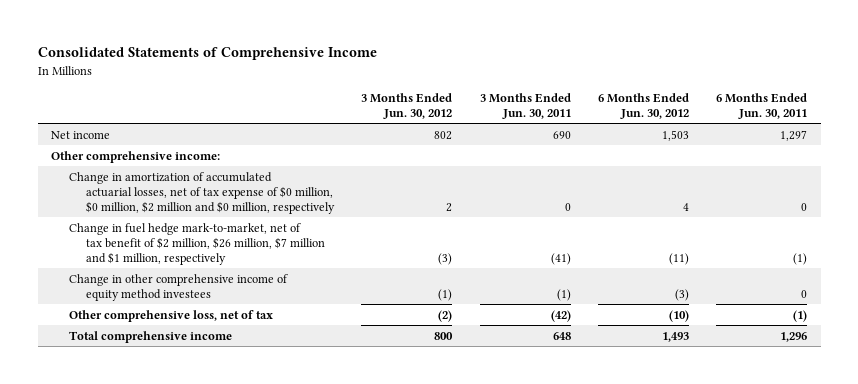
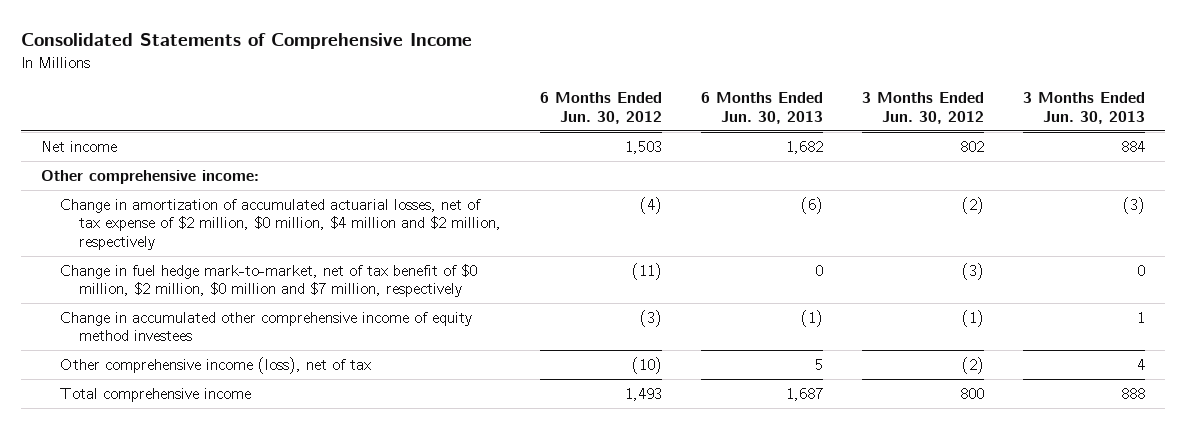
- | 3 Months Ended Jun. 30, 2012 | 3 Months Ended Jun. 30, 2011 | 6 Months Ended Jun. 30, 2012 | 6 Months Ended Jun. 30, 2011
+ | 6 Months Ended Jun. 30, 2012 | 6 Months Ended Jun. 30, 2013 | 3 Months Ended Jun. 30, 2012 | 3 Months Ended Jun. 30, 2013
- Change in amortization of accumulated actuarial losses, net of tax expense of $0 million, $0 million, $2 million and $0 million, respectively | 2 | 0 | 4 | 0
- Change in fuel hedge mark-to-market, net of tax benefit of $2 million, $26 million, $7 million and $1 million, respectively | (3) | (41) | (11) | (1)
- Change in other comprehensive income of equity method investees | (1) | (1) | (3) | 0
- Other comprehensive loss, net of tax | (2) | (42) | (10) | (1)
+ Change in amortization of accumulated actuarial losses, net of tax expense of $2 million, $0 million, $4 million and $2 million, respectively | (4) | (6) | (2) | (3)
+ Change in fuel hedge mark-to-market, net of tax benefit of $0 million, $2 million, $0 million and $7 million, respectively | (11) | 0 | (3) | 0
+ Change in accumulated other comprehensive income of equity method investees | (3) | (1) | (1) | 1
+ Other comprehensive income (loss), net of tax | (10) | 5 | (2) | 4

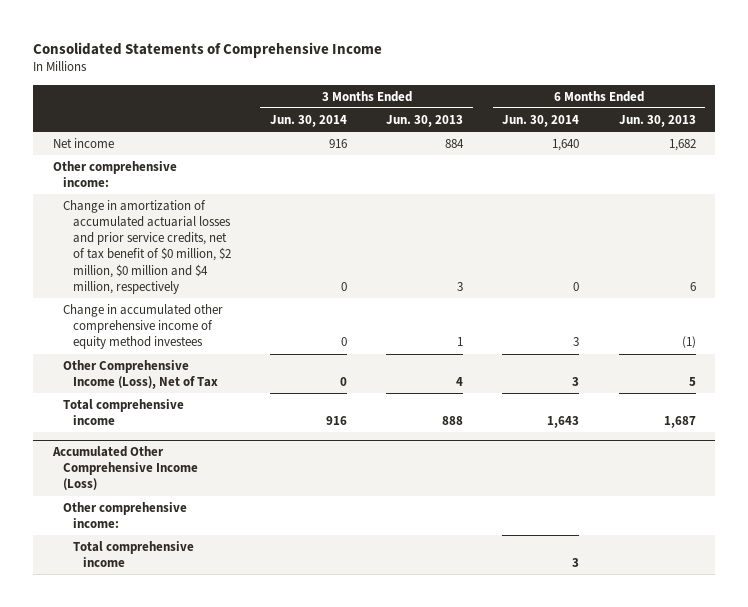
- | 6 Months Ended Jun. 30, 2012 | 6 Months Ended Jun. 30, 2013 | 3 Months Ended Jun. 30, 2012 | 3 Months Ended Jun. 30, 2013
+ | 3 Months Ended Jun. 30, 2014 | 3 Months Ended Jun. 30, 2013 | 6 Months Ended Jun. 30, 2014 | 6 Months Ended Jun. 30, 2013
- Change in amortization of accumulated actuarial losses, net of tax expense of $2 million, $0 million, $4 million and $2 million, respectively | (4) | (6) | (2) | (3)
- Change in fuel hedge mark-to-market, net of tax benefit of $0 million, $2 million, $0 million and $7 million, respectively | (11) | 0 | (3) | 0
+ Change in amortization of accumulated actuarial losses and prior service credits, net of tax benefit of $0 million, $2 million, $0 million and $4 million, respectively | 0 | 3 | 0 | 6
- Other comprehensive income (loss), net of tax | (10) | 5 | (2) | 4
+ Other Comprehensive Income (Loss), Net of Tax | 0 | 4 | 3 | 5
+ Accumulated Other Comprehensive Income (Loss)
+ Other comprehensive income:
+ Total comprehensive income | | | 3 |

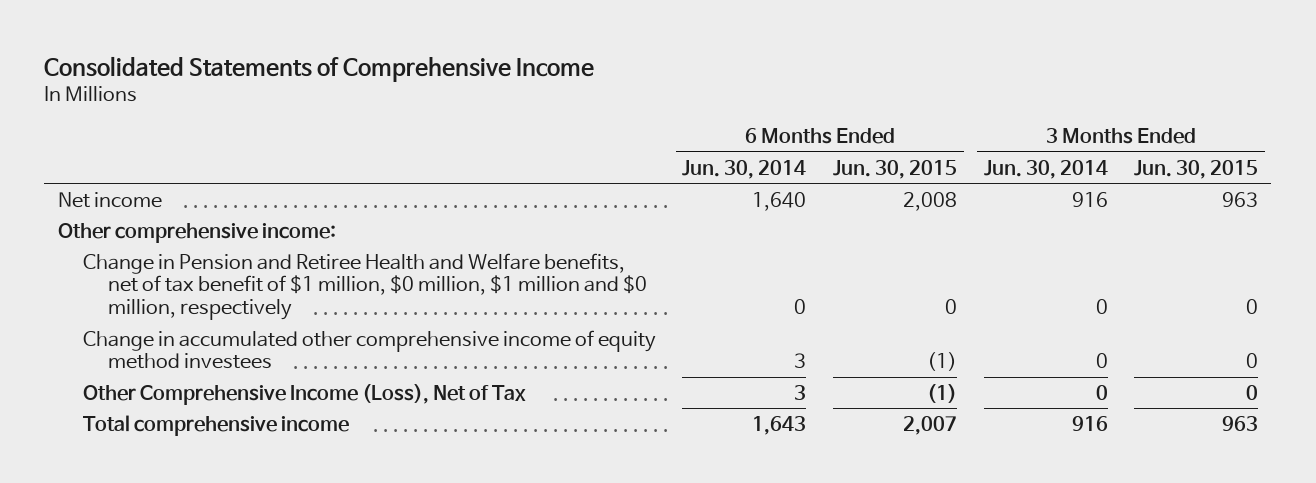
- | 3 Months Ended Jun. 30, 2014 | 3 Months Ended Jun. 30, 2013 | 6 Months Ended Jun. 30, 2014 | 6 Months Ended Jun. 30, 2013
+ | 6 Months Ended Jun. 30, 2014 | 6 Months Ended Jun. 30, 2015 | 3 Months Ended Jun. 30, 2014 | 3 Months Ended Jun. 30, 2015
- Change in amortization of accumulated actuarial losses and prior service credits, net of tax benefit of $0 million, $2 million, $0 million and $4 million, respectively | 0 | 3 | 0 | 6
+ Change in Pension and Retiree Health and Welfare benefits, net of tax benefit of $1 million, $0 million, $1 million and $0 million, respectively | 0 | 0 | 0 | 0
- Accumulated Other Comprehensive Income (Loss)
- Other comprehensive income:
- Total comprehensive income | | | 3 |

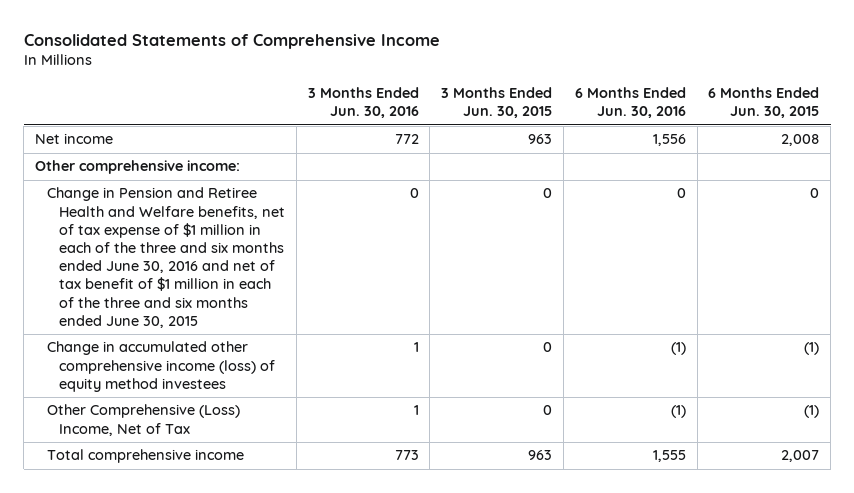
- | 6 Months Ended Jun. 30, 2014 | 6 Months Ended Jun. 30, 2015 | 3 Months Ended Jun. 30, 2014 | 3 Months Ended Jun. 30, 2015
+ | 3 Months Ended Jun. 30, 2016 | 3 Months Ended Jun. 30, 2015 | 6 Months Ended Jun. 30, 2016 | 6 Months Ended Jun. 30, 2015
- Change in Pension and Retiree Health and Welfare benefits, net of tax benefit of $1 million, $0 million, $1 million and $0 million, respectively | 0 | 0 | 0 | 0
- Change in accumulated other comprehensive income of equity method investees | 3 | (1) | 0 | 0
- Other Comprehensive Income (Loss), Net of Tax | 3 | (1) | 0 | 0
+ Change in Pension and Retiree Health and Welfare benefits, net of tax expense of $1 million in each of the three and six months ended June 30, 2016 and net of tax benefit of $1 million in each of the three and six months ended June 30, 2015 | 0 | 0 | 0 | 0
+ Change in accumulated other comprehensive income (loss) of equity method investees | 1 | 0 | (1) | (1)
+ Other Comprehensive (Loss) Income, Net of Tax | 1 | 0 | (1) | (1)

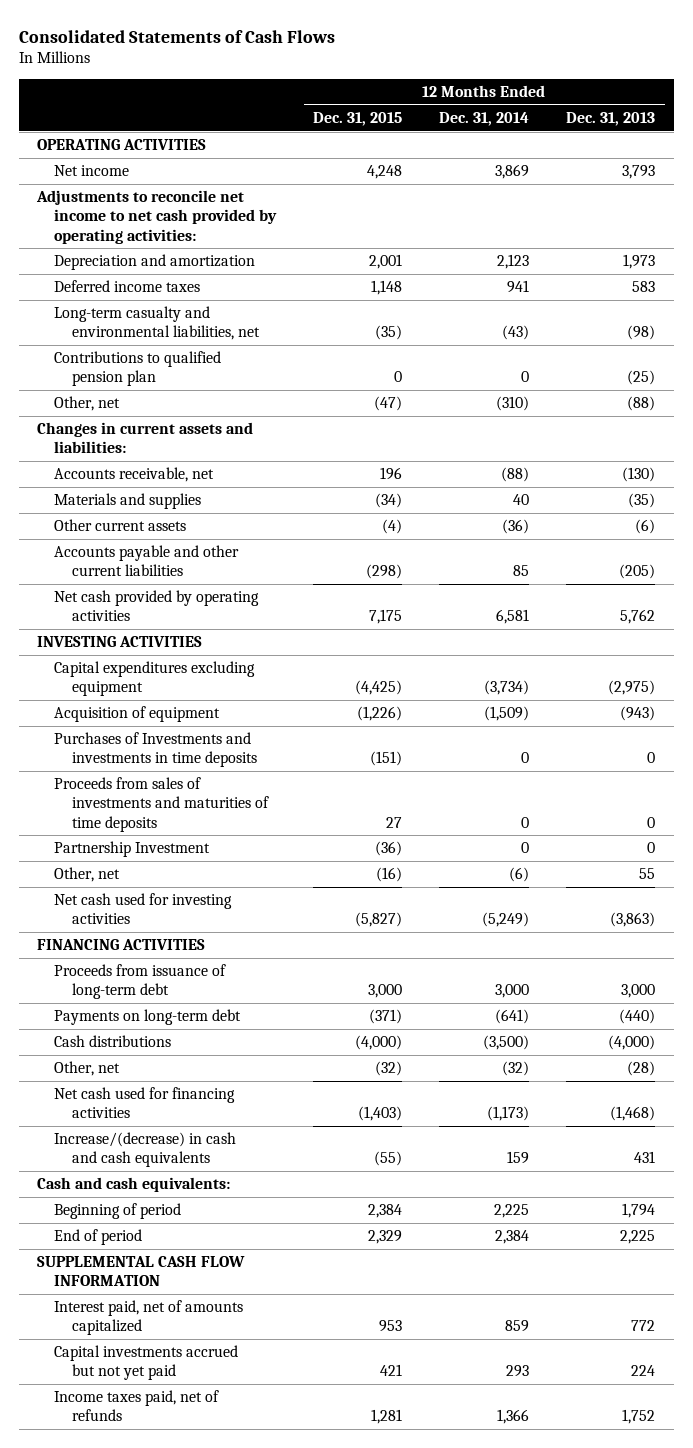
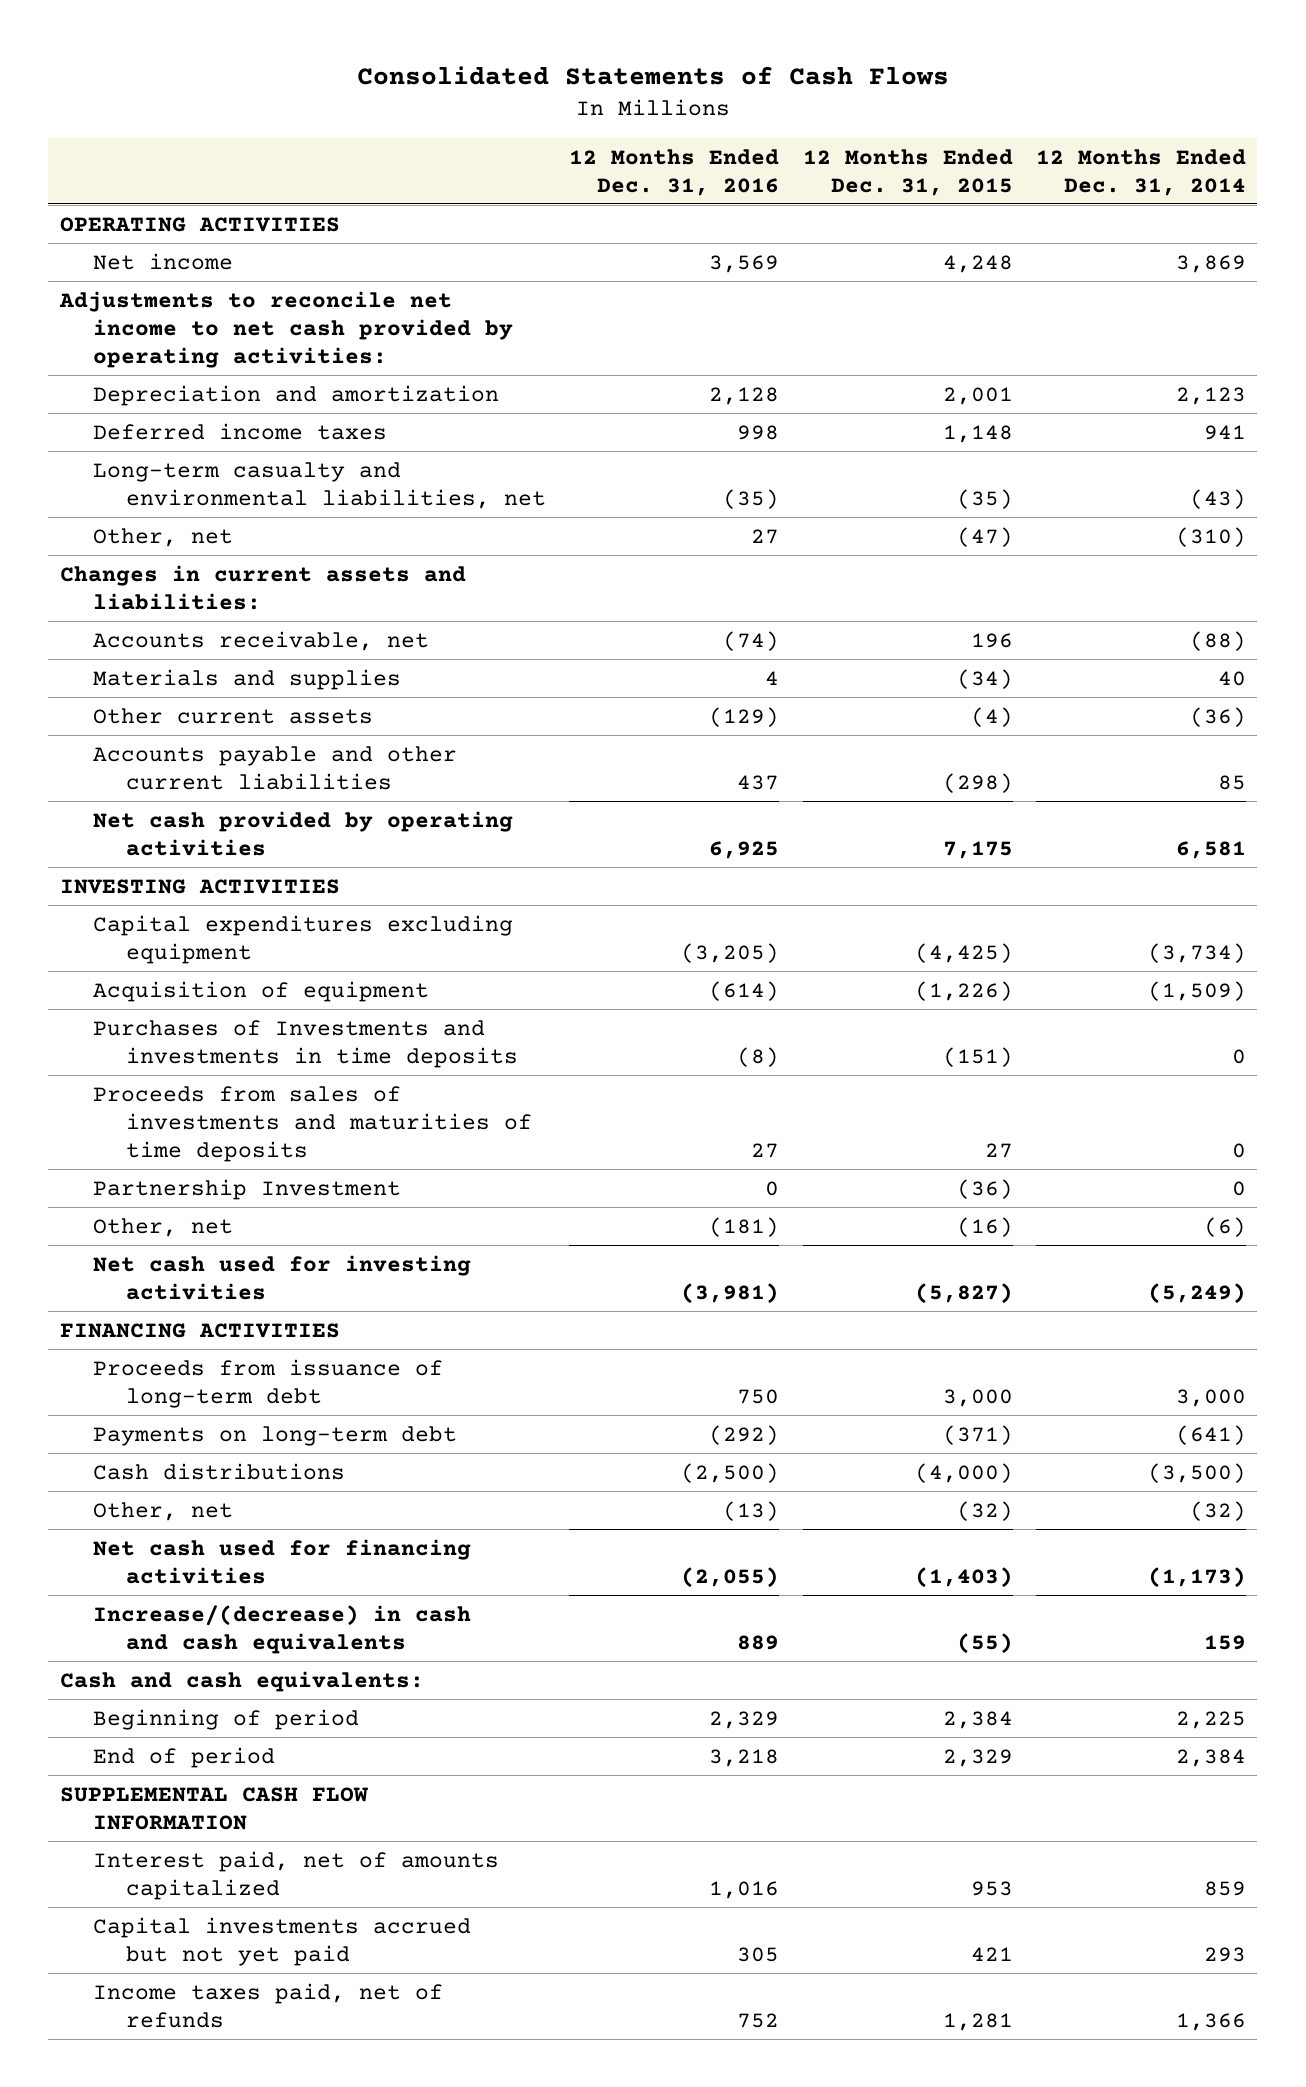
- | 12 Months Ended Dec. 31, 2015 | 12 Months Ended Dec. 31, 2014 | 12 Months Ended Dec. 31, 2013
+ | 12 Months Ended Dec. 31, 2016 | 12 Months Ended Dec. 31, 2015 | 12 Months Ended Dec. 31, 2014
- Contributions to qualified pension plan | 0 | 0 | (25)

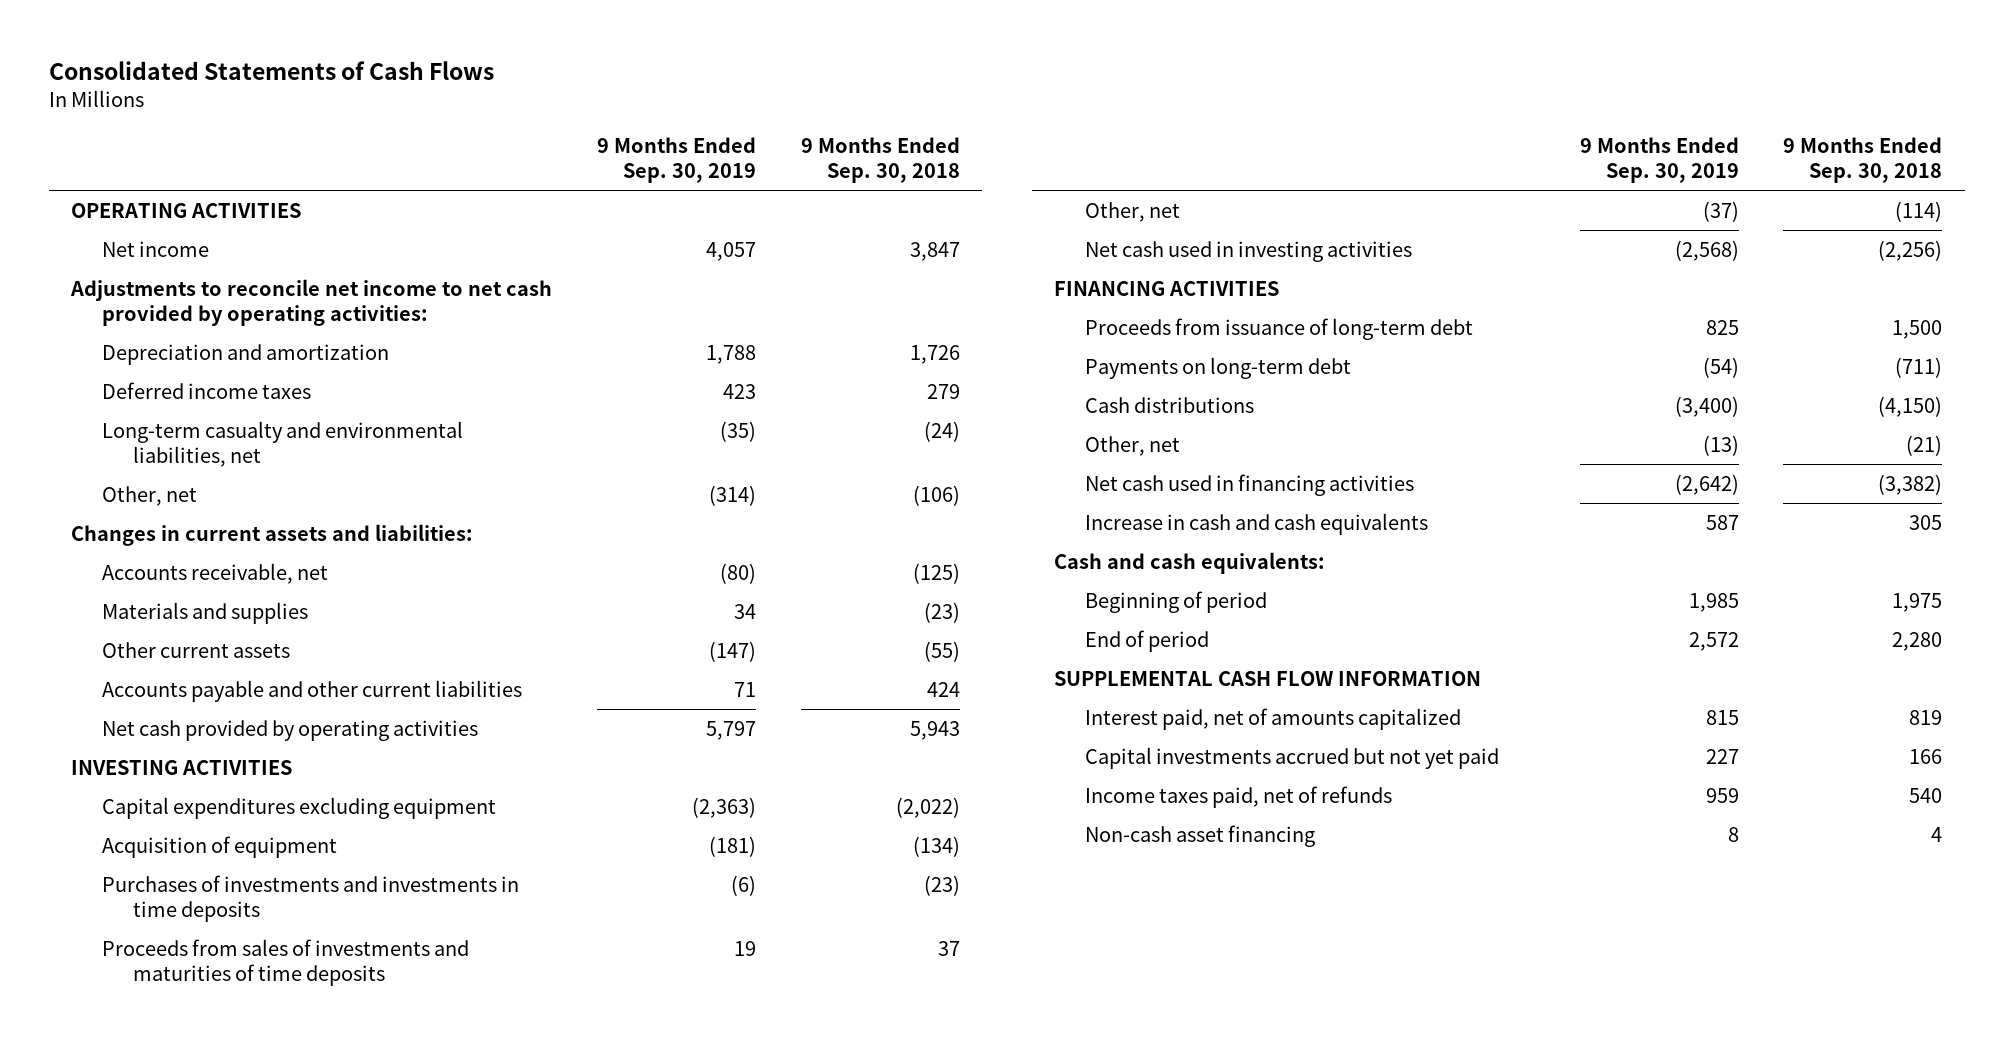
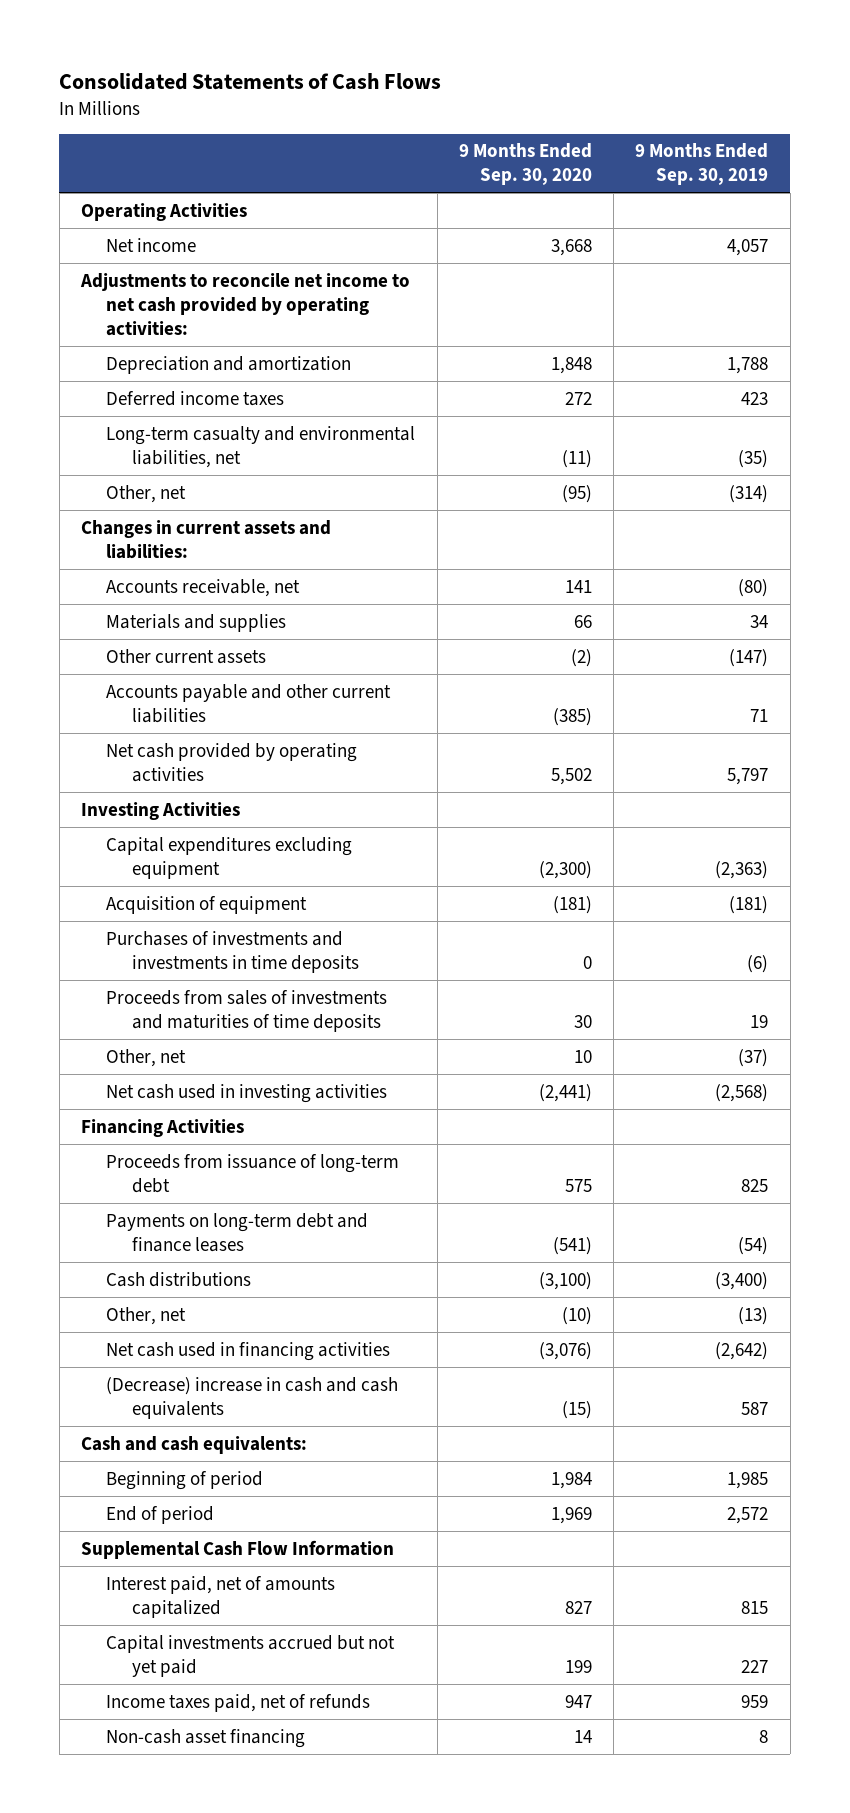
- | 9 Months Ended Sep. 30, 2019 | 9 Months Ended Sep. 30, 2018
+ | 9 Months Ended Sep. 30, 2020 | 9 Months Ended Sep. 30, 2019
- OPERATING ACTIVITIES
+ Operating Activities
- INVESTING ACTIVITIES
+ Investing Activities
- FINANCING ACTIVITIES
+ Financing Activities
- Payments on long-term debt | (54) | (711)
+ Payments on long-term debt and finance leases | (541) | (54)
- Increase in cash and cash equivalents | 587 | 305
+ (Decrease) increase in cash and cash equivalents | (15) | 587
- SUPPLEMENTAL CASH FLOW INFORMATION
+ Supplemental Cash Flow Information

